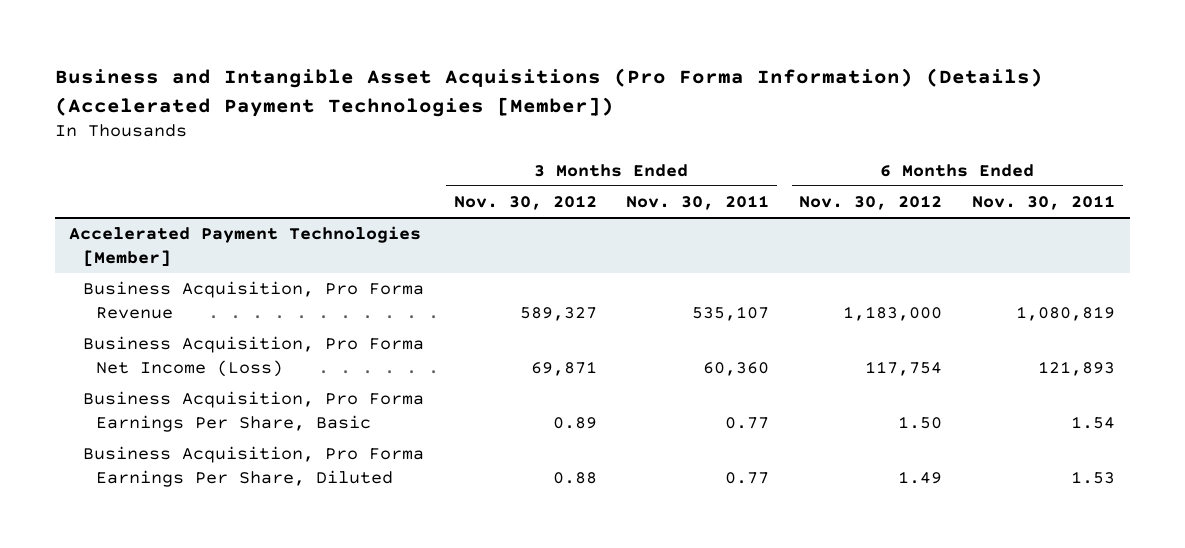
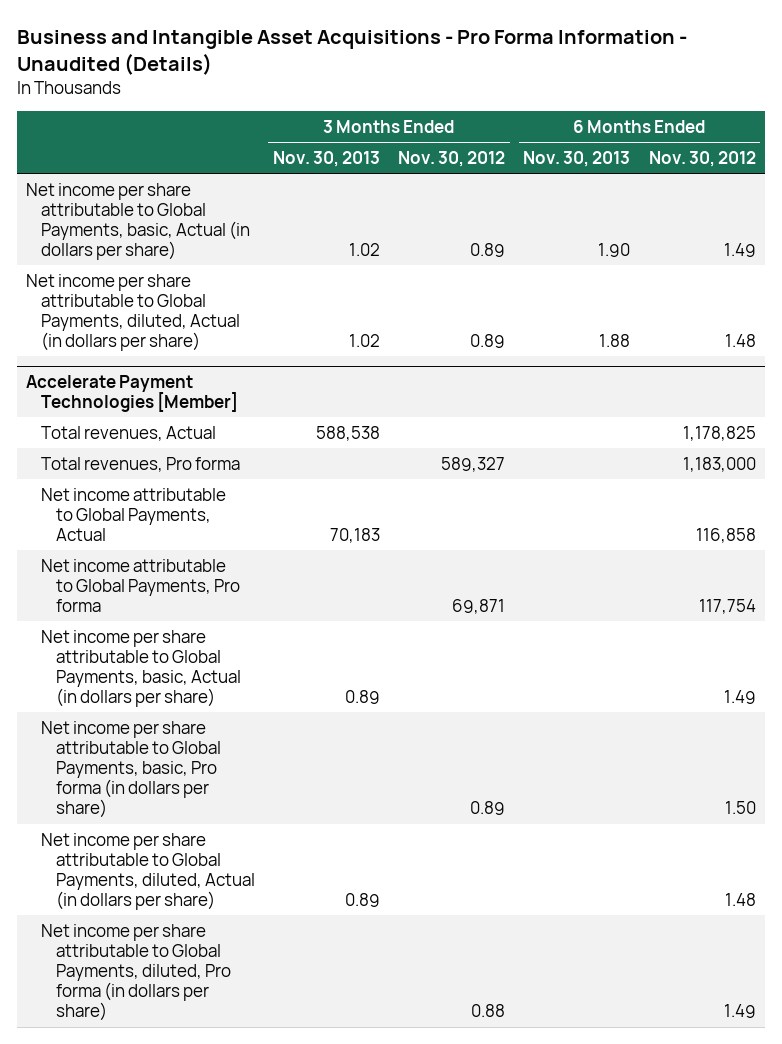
- Business and Intangible Asset Acquisitions (Pro Forma Information) (Details) (Accelerated Payment Technologies [Member])
+ Business and Intangible Asset Acquisitions - Pro Forma Information - Unaudited (Details)
- | 3 Months Ended Nov. 30, 2012 | 3 Months Ended Nov. 30, 2011 | 6 Months Ended Nov. 30, 2012 | 6 Months Ended Nov. 30, 2011
+ | 3 Months Ended Nov. 30, 2013 | 3 Months Ended Nov. 30, 2012 | 6 Months Ended Nov. 30, 2013 | 6 Months Ended Nov. 30, 2012
- Accelerated Payment Technologies [Member]
- Business Acquisition, Pro Forma Revenue | 589,327 | 535,107 | 1,183,000 | 1,080,819
- Business Acquisition, Pro Forma Net Income (Loss) | 69,871 | 60,360 | 117,754 | 121,893
- Business Acquisition, Pro Forma Earnings Per Share, Basic | 0.89 | 0.77 | 1.50 | 1.54
- Business Acquisition, Pro Forma Earnings Per Share, Diluted | 0.88 | 0.77 | 1.49 | 1.53
+ Net income per share attributable to Global Payments, basic, Actual (in dollars per share) | 1.02 | 0.89 | 1.90 | 1.49
+ Net income per share attributable to Global Payments, diluted, Actual (in dollars per share) | 1.02 | 0.89 | 1.88 | 1.48
+ Accelerate Payment Technologies [Member]
+ Total revenues, Actual | 588,538 | | | 1,178,825
+ Total revenues, Pro forma | | 589,327 | | 1,183,000
+ Net income attributable to Global Payments, Actual | 70,183 | | | 116,858
+ Net income attributable to Global Payments, Pro forma | | 69,871 | | 117,754
+ Net income per share attributable to Global Payments, basic, Actual (in dollars per share) | 0.89 | | | 1.49
+ Net income per share attributable to Global Payments, basic, Pro forma (in dollars per share) | | 0.89 | | 1.50
+ Net income per share attributable to Global Payments, diluted, Actual (in dollars per share) | 0.89 | | | 1.48
+ Net income per share attributable to Global Payments, diluted, Pro forma (in dollars per share) | | 0.88 | | 1.49

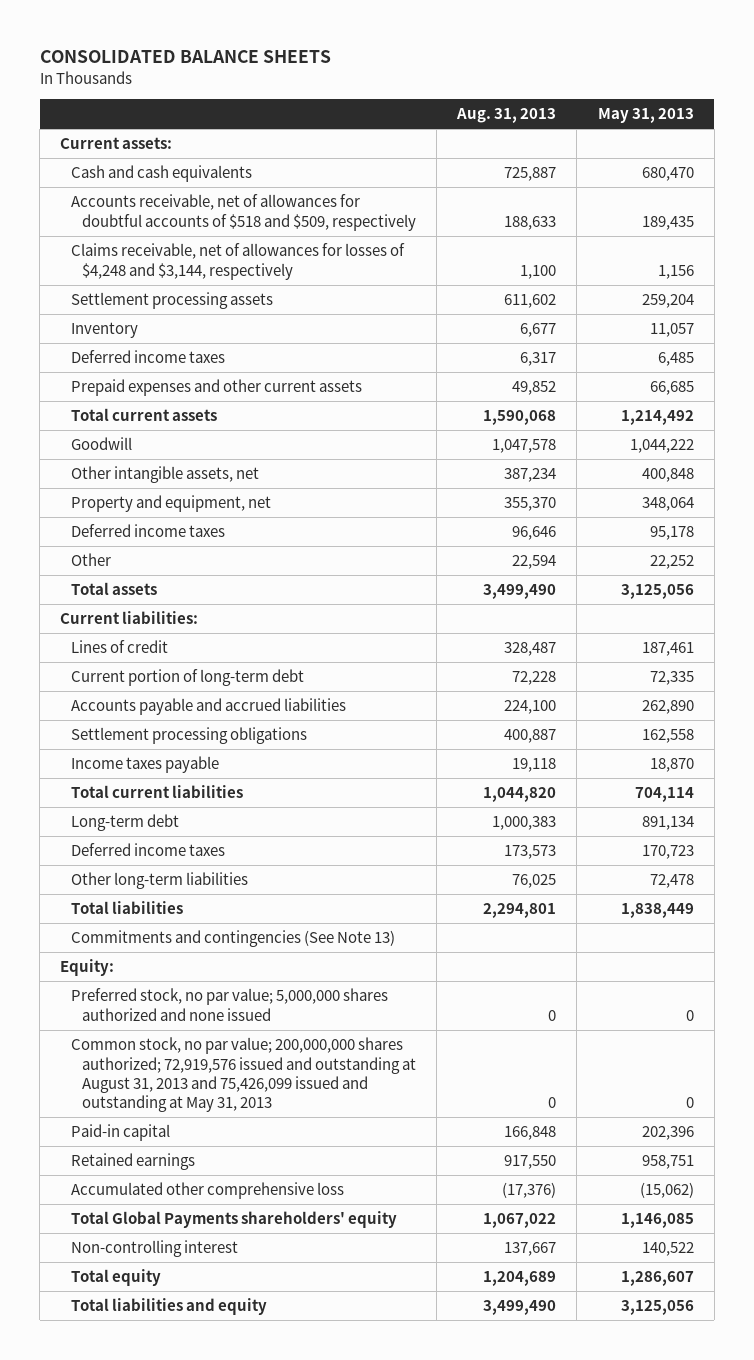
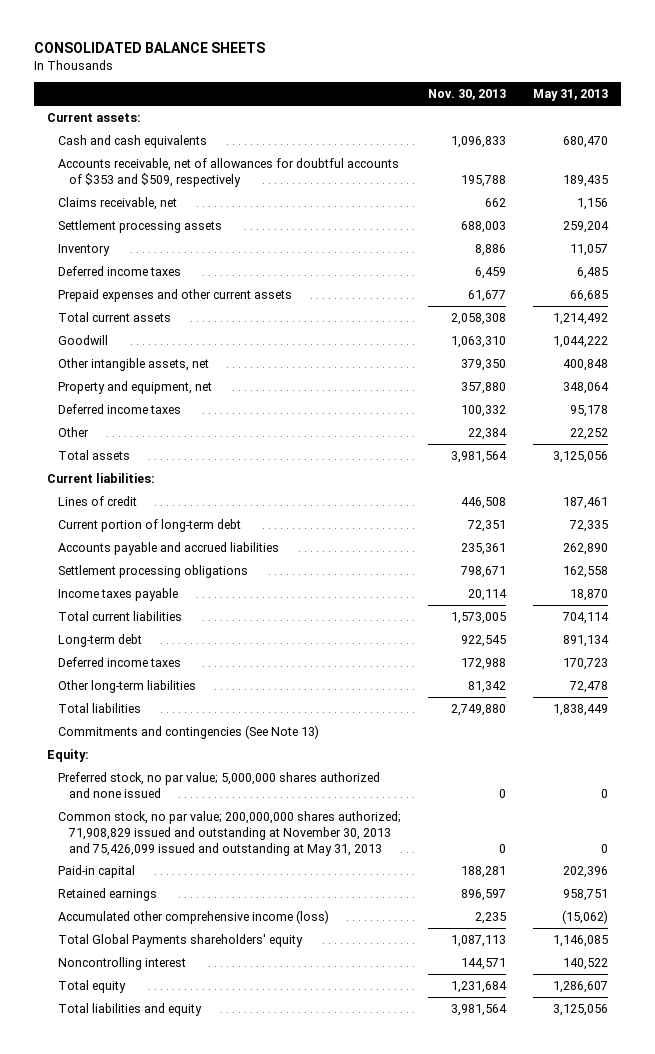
- | Aug. 31, 2013 | May 31, 2013
+ | Nov. 30, 2013 | May 31, 2013
- Accounts receivable, net of allowances for doubtful accounts of $518 and $509, respectively | 188,633 | 189,435
- Claims receivable, net of allowances for losses of $4,248 and $3,144, respectively | 1,100 | 1,156
+ Accounts receivable, net of allowances for doubtful accounts of $353 and $509, respectively | 195,788 | 189,435
+ Claims receivable, net | 662 | 1,156
- Common stock, no par value; 200,000,000 shares authorized; 72,919,576 issued and outstanding at August 31, 2013 and 75,426,099 issued and outstanding at May 31, 2013 | 0 | 0
+ Common stock, no par value; 200,000,000 shares authorized; 71,908,829 issued and outstanding at November 30, 2013 and 75,426,099 issued and outstanding at May 31, 2013 | 0 | 0
- Accumulated other comprehensive loss | (17,376) | (15,062)
+ Accumulated other comprehensive income (loss) | 2,235 | (15,062)
- Non-controlling interest | 137,667 | 140,522
+ Noncontrolling interest | 144,571 | 140,522

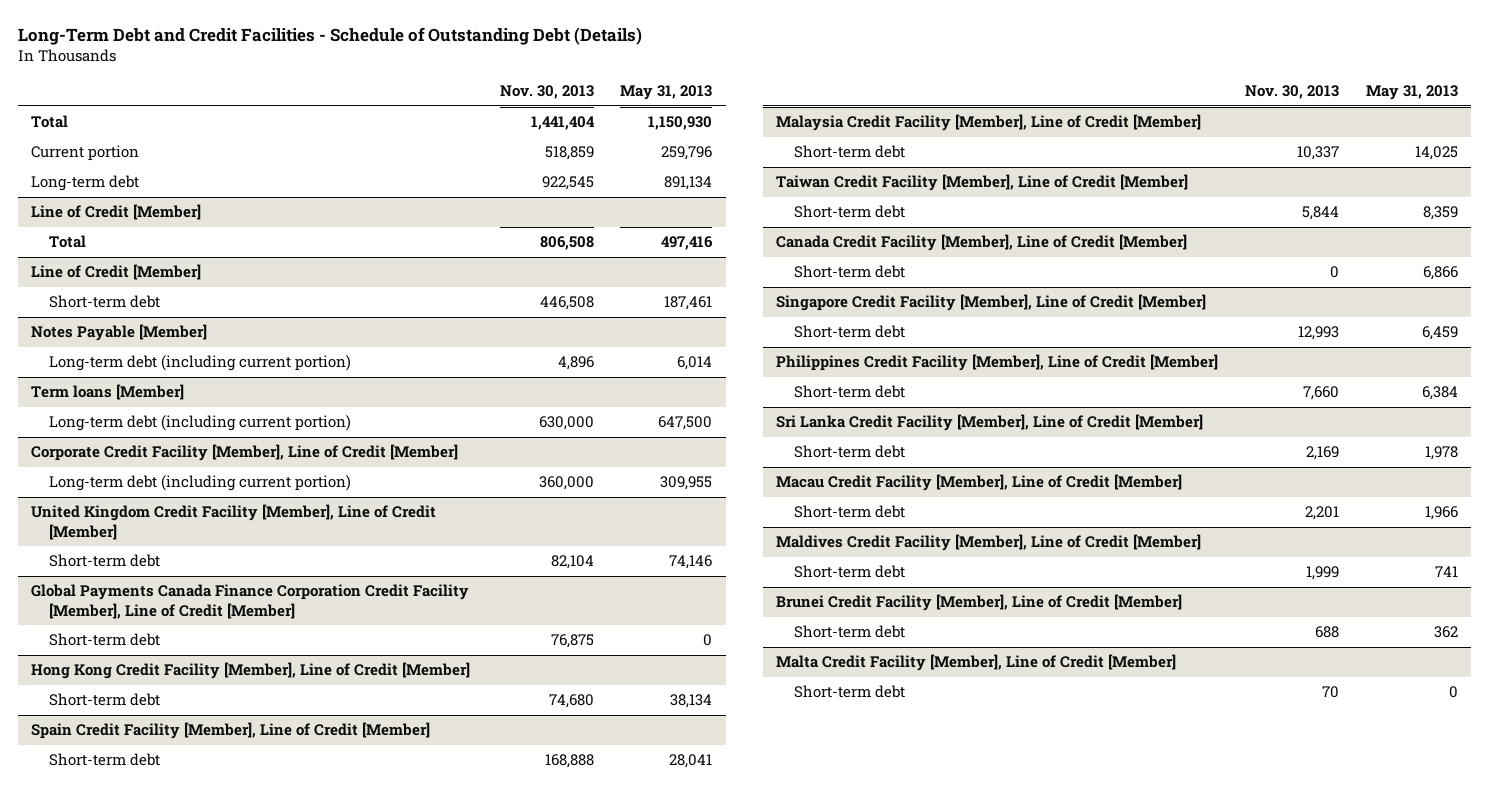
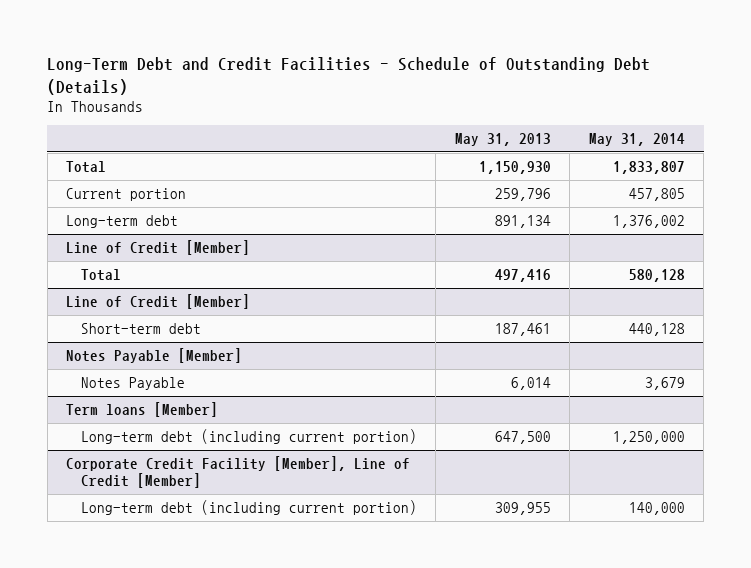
- | Nov. 30, 2013 | May 31, 2013
+ | May 31, 2013 | May 31, 2014
@ Notes Payable [Member]
- Long-term debt (including current portion) | 4,896 | 6,014
+ Notes Payable | 6,014 | 3,679
- United Kingdom Credit Facility [Member], Line of Credit [Member]
- Short-term debt | 82,104 | 74,146
- Global Payments Canada Finance Corporation Credit Facility [Member], Line of Credit [Member]
- Short-term debt | 76,875 | 0
- Hong Kong Credit Facility [Member], Line of Credit [Member]
- Short-term debt | 74,680 | 38,134
- Spain Credit Facility [Member], Line of Credit [Member]
- Short-term debt | 168,888 | 28,041
- Malaysia Credit Facility [Member], Line of Credit [Member]
- Short-term debt | 10,337 | 14,025
- Taiwan Credit Facility [Member], Line of Credit [Member]
- Short-term debt | 5,844 | 8,359
- Canada Credit Facility [Member], Line of Credit [Member]
- Short-term debt | 0 | 6,866
- Singapore Credit Facility [Member], Line of Credit [Member]
- Short-term debt | 12,993 | 6,459
- Philippines Credit Facility [Member], Line of Credit [Member]
- Short-term debt | 7,660 | 6,384
- Sri Lanka Credit Facility [Member], Line of Credit [Member]
- Short-term debt | 2,169 | 1,978
- Macau Credit Facility [Member], Line of Credit [Member]
- Short-term debt | 2,201 | 1,966
- Maldives Credit Facility [Member], Line of Credit [Member]
- Short-term debt | 1,999 | 741
- Brunei Credit Facility [Member], Line of Credit [Member]
- Short-term debt | 688 | 362
- Malta Credit Facility [Member], Line of Credit [Member]
- Short-term debt | 70 | 0

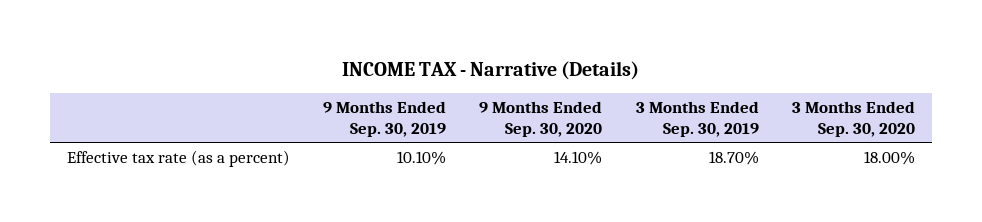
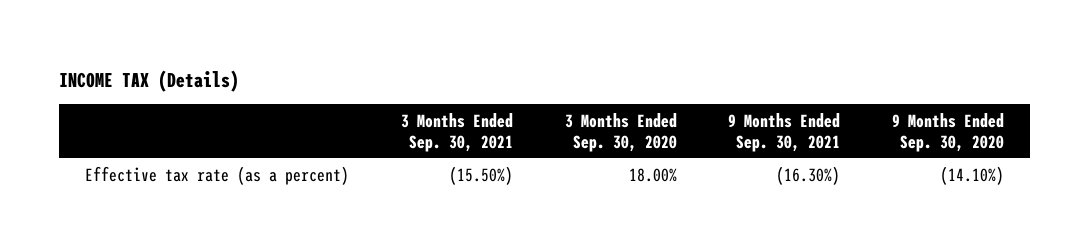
- INCOME TAX - Narrative (Details)
+ INCOME TAX (Details)
- | 9 Months Ended Sep. 30, 2019 | 9 Months Ended Sep. 30, 2020 | 3 Months Ended Sep. 30, 2019 | 3 Months Ended Sep. 30, 2020
+ | 3 Months Ended Sep. 30, 2021 | 3 Months Ended Sep. 30, 2020 | 9 Months Ended Sep. 30, 2021 | 9 Months Ended Sep. 30, 2020
- Effective tax rate (as a percent) | 10.10% | 14.10% | 18.70% | 18.00%
+ Effective tax rate (as a percent) | (15.50%) | 18.00% | (16.30%) | (14.10%)

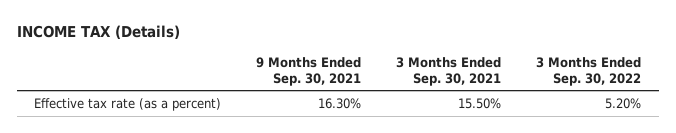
- | 3 Months Ended Sep. 30, 2021 | 3 Months Ended Sep. 30, 2020 | 9 Months Ended Sep. 30, 2021 | 9 Months Ended Sep. 30, 2020
+ | 9 Months Ended Sep. 30, 2021 | 3 Months Ended Sep. 30, 2021 | 3 Months Ended Sep. 30, 2022
- Effective tax rate (as a percent) | (15.50%) | 18.00% | (16.30%) | (14.10%)
+ Effective tax rate (as a percent) | 16.30% | 15.50% | 5.20%

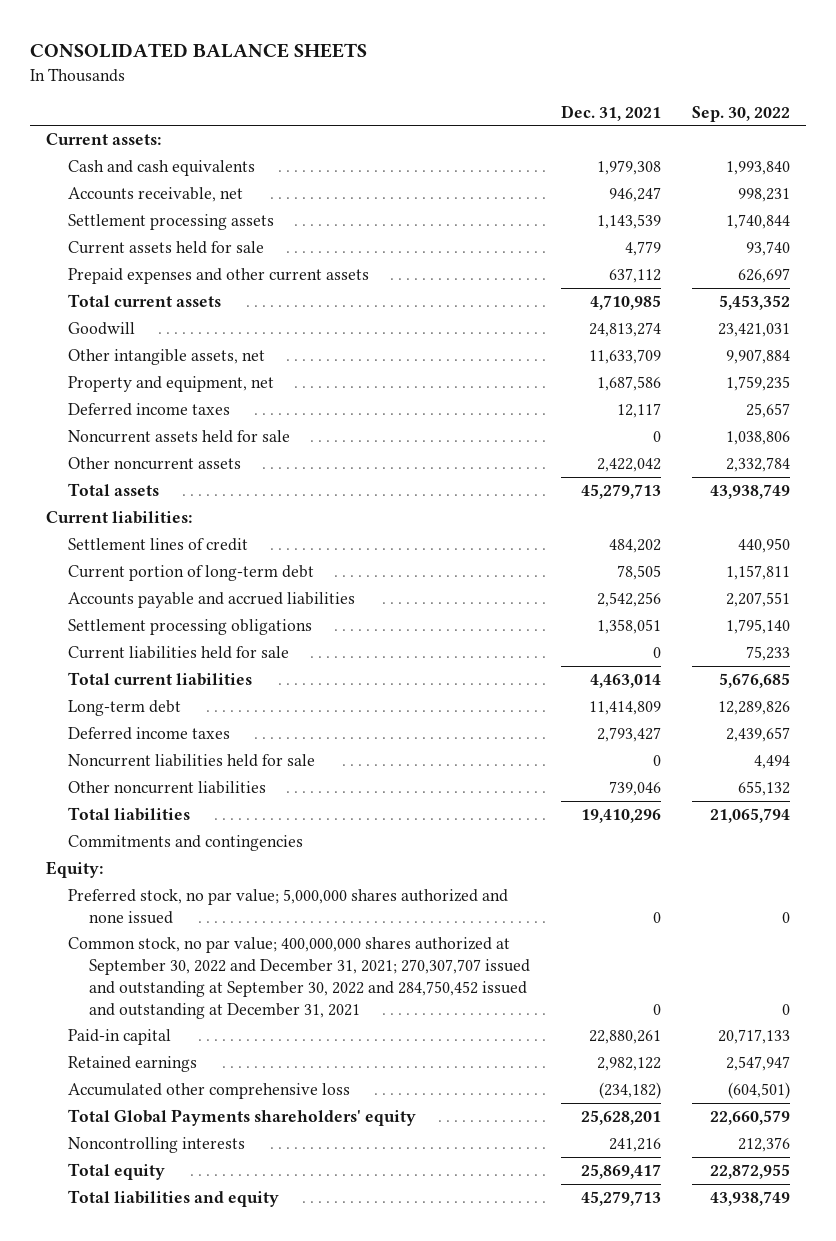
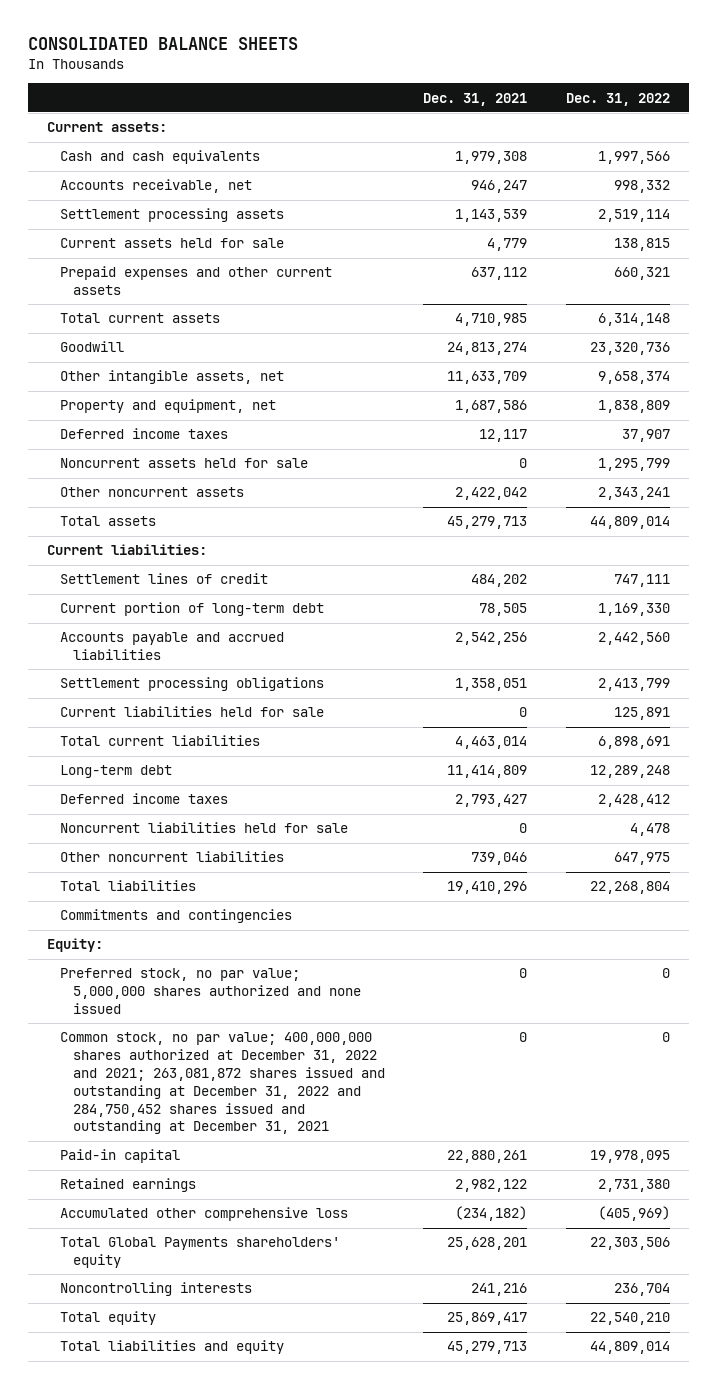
- | Dec. 31, 2021 | Sep. 30, 2022
+ | Dec. 31, 2021 | Dec. 31, 2022
- Common stock, no par value; 400,000,000 shares authorized at September 30, 2022 and December 31, 2021; 270,307,707 issued and outstanding at September 30, 2022 and 284,750,452 issued and outstanding at December 31, 2021 | 0 | 0
+ Common stock, no par value; 400,000,000 shares authorized at December 31, 2022 and 2021; 263,081,872 shares issued and outstanding at December 31, 2022 and 284,750,452 shares issued and outstanding at December 31, 2021 | 0 | 0

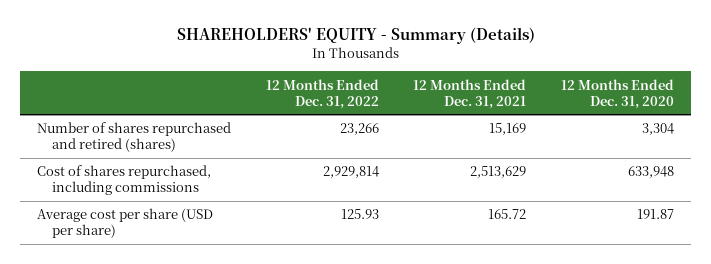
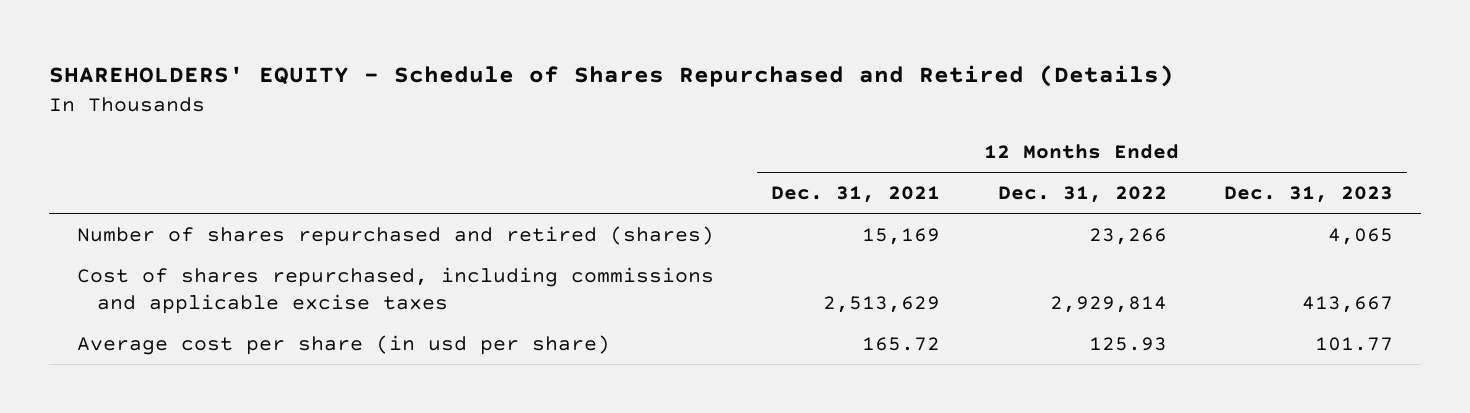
- SHAREHOLDERS' EQUITY - Summary (Details)
+ SHAREHOLDERS' EQUITY - Schedule of Shares Repurchased and Retired (Details)
- | 12 Months Ended Dec. 31, 2022 | 12 Months Ended Dec. 31, 2021 | 12 Months Ended Dec. 31, 2020
+ | 12 Months Ended Dec. 31, 2021 | 12 Months Ended Dec. 31, 2022 | 12 Months Ended Dec. 31, 2023
- Cost of shares repurchased, including commissions | 2,929,814 | 2,513,629 | 633,948
- Average cost per share (USD per share) | 125.93 | 165.72 | 191.87
+ Cost of shares repurchased, including commissions and applicable excise taxes | 2,513,629 | 2,929,814 | 413,667
+ Average cost per share (in usd per share) | 165.72 | 125.93 | 101.77

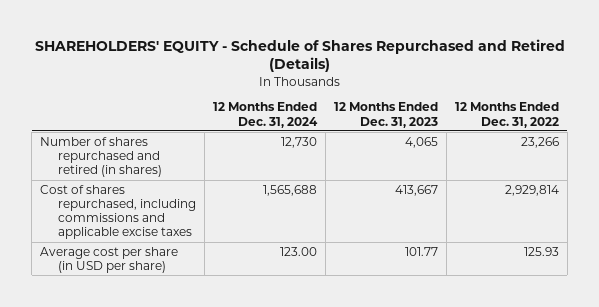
- | 12 Months Ended Dec. 31, 2021 | 12 Months Ended Dec. 31, 2022 | 12 Months Ended Dec. 31, 2023
+ | 12 Months Ended Dec. 31, 2024 | 12 Months Ended Dec. 31, 2023 | 12 Months Ended Dec. 31, 2022
- Number of shares repurchased and retired (shares) | 15,169 | 23,266 | 4,065
+ Number of shares repurchased and retired (in shares) | 12,730 | 4,065 | 23,266
- Average cost per share (in usd per share) | 165.72 | 125.93 | 101.77
+ Average cost per share (in USD per share) | 123.00 | 101.77 | 125.93

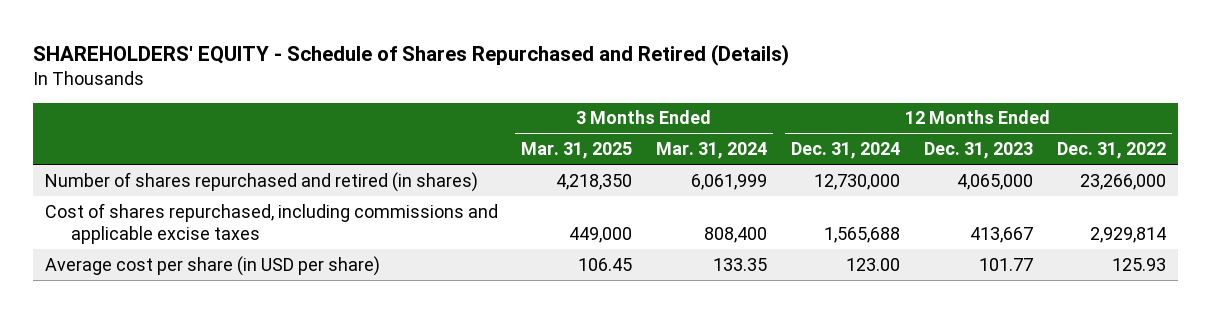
- | 12 Months Ended Dec. 31, 2024 | 12 Months Ended Dec. 31, 2023 | 12 Months Ended Dec. 31, 2022
+ | 3 Months Ended Mar. 31, 2025 | 3 Months Ended Mar. 31, 2024 | 12 Months Ended Dec. 31, 2024 | 12 Months Ended Dec. 31, 2023 | 12 Months Ended Dec. 31, 2022
- Number of shares repurchased and retired (in shares) | 12,730 | 4,065 | 23,266
+ Number of shares repurchased and retired (in shares) | 4,218,350 | 6,061,999 | 12,730,000 | 4,065,000 | 23,266,000

